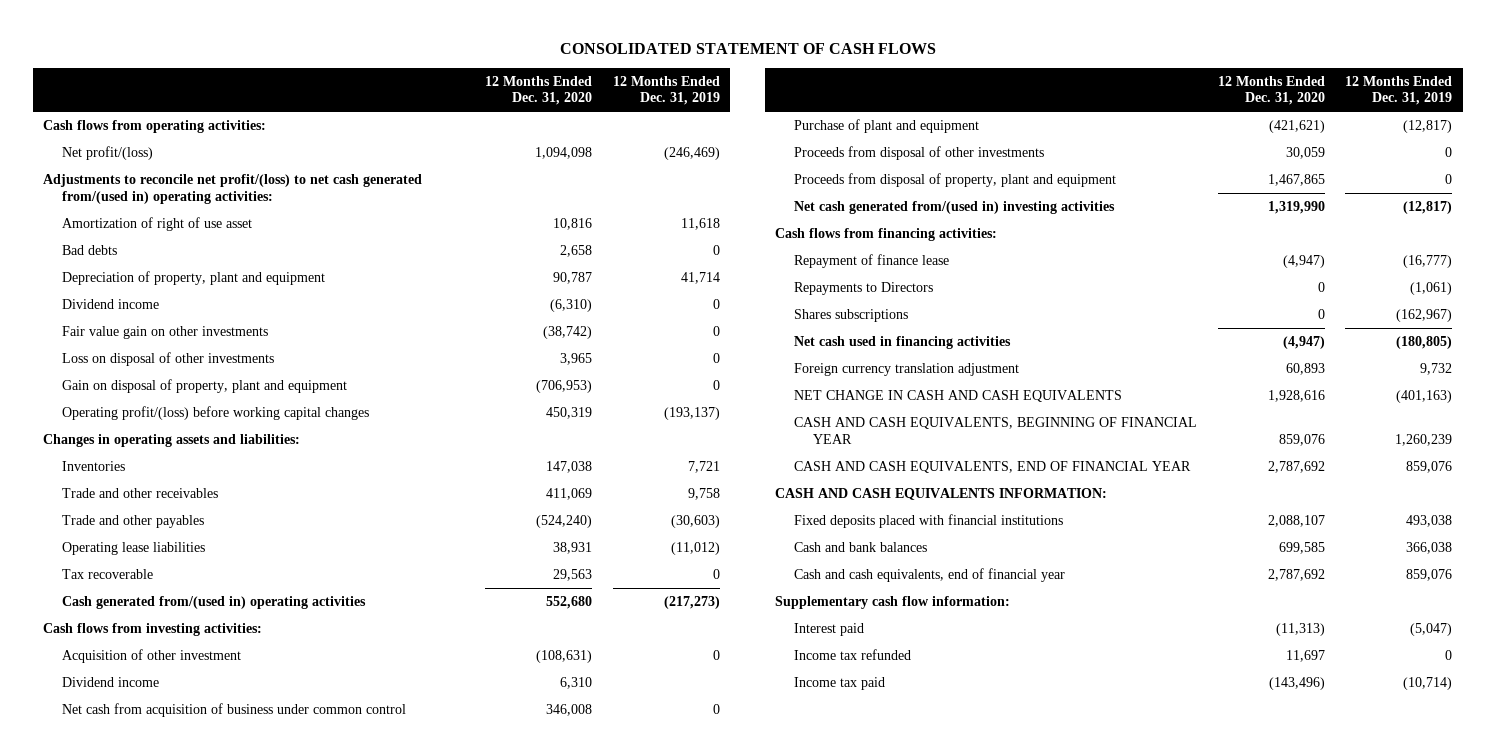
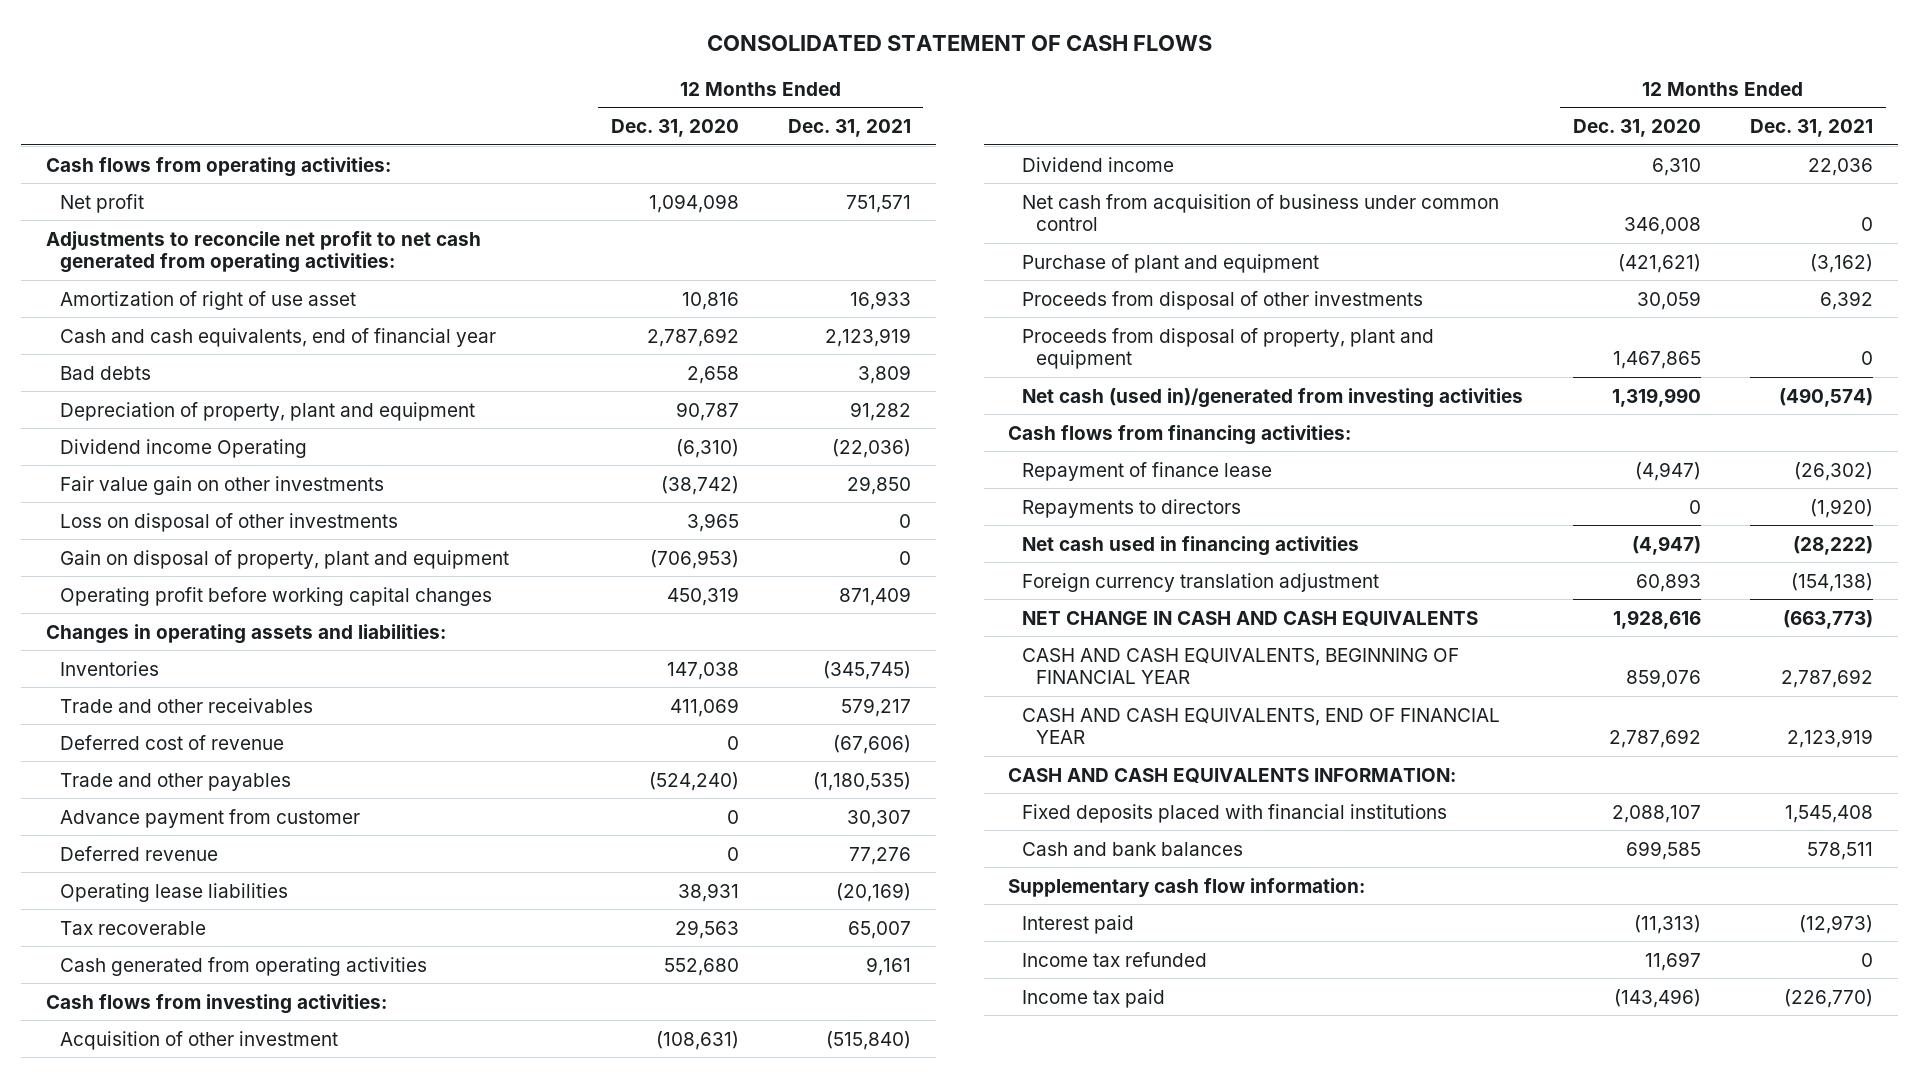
- | 12 Months Ended Dec. 31, 2020 | 12 Months Ended Dec. 31, 2019
+ | 12 Months Ended Dec. 31, 2020 | 12 Months Ended Dec. 31, 2021
- Net profit/(loss) | 1,094,098 | (246,469)
- Adjustments to reconcile net profit/(loss) to net cash generated from/(used in) operating activities:
+ Net profit | 1,094,098 | 751,571
+ Adjustments to reconcile net profit to net cash generated from operating activities:
moved up: Cash and cash equivalents, end of financial year | 2,787,692 | 2,123,919
- Dividend income | (6,310) | 0
+ Dividend income Operating | (6,310) | (22,036)
- Operating profit/(loss) before working capital changes | 450,319 | (193,137)
+ Operating profit before working capital changes | 450,319 | 871,409
+ Deferred cost of revenue | 0 | (67,606)
+ Advance payment from customer | 0 | 30,307
+ Deferred revenue | 0 | 77,276
- Cash generated from/(used in) operating activities | 552,680 | (217,273)
+ Cash generated from operating activities | 552,680 | 9,161
- Net cash generated from/(used in) investing activities | 1,319,990 | (12,817)
+ Net cash (used in)/generated from investing activities | 1,319,990 | (490,574)
- Repayments to Directors | 0 | (1,061)
- Shares subscriptions | 0 | (162,967)
+ Repayments to directors | 0 | (1,920)

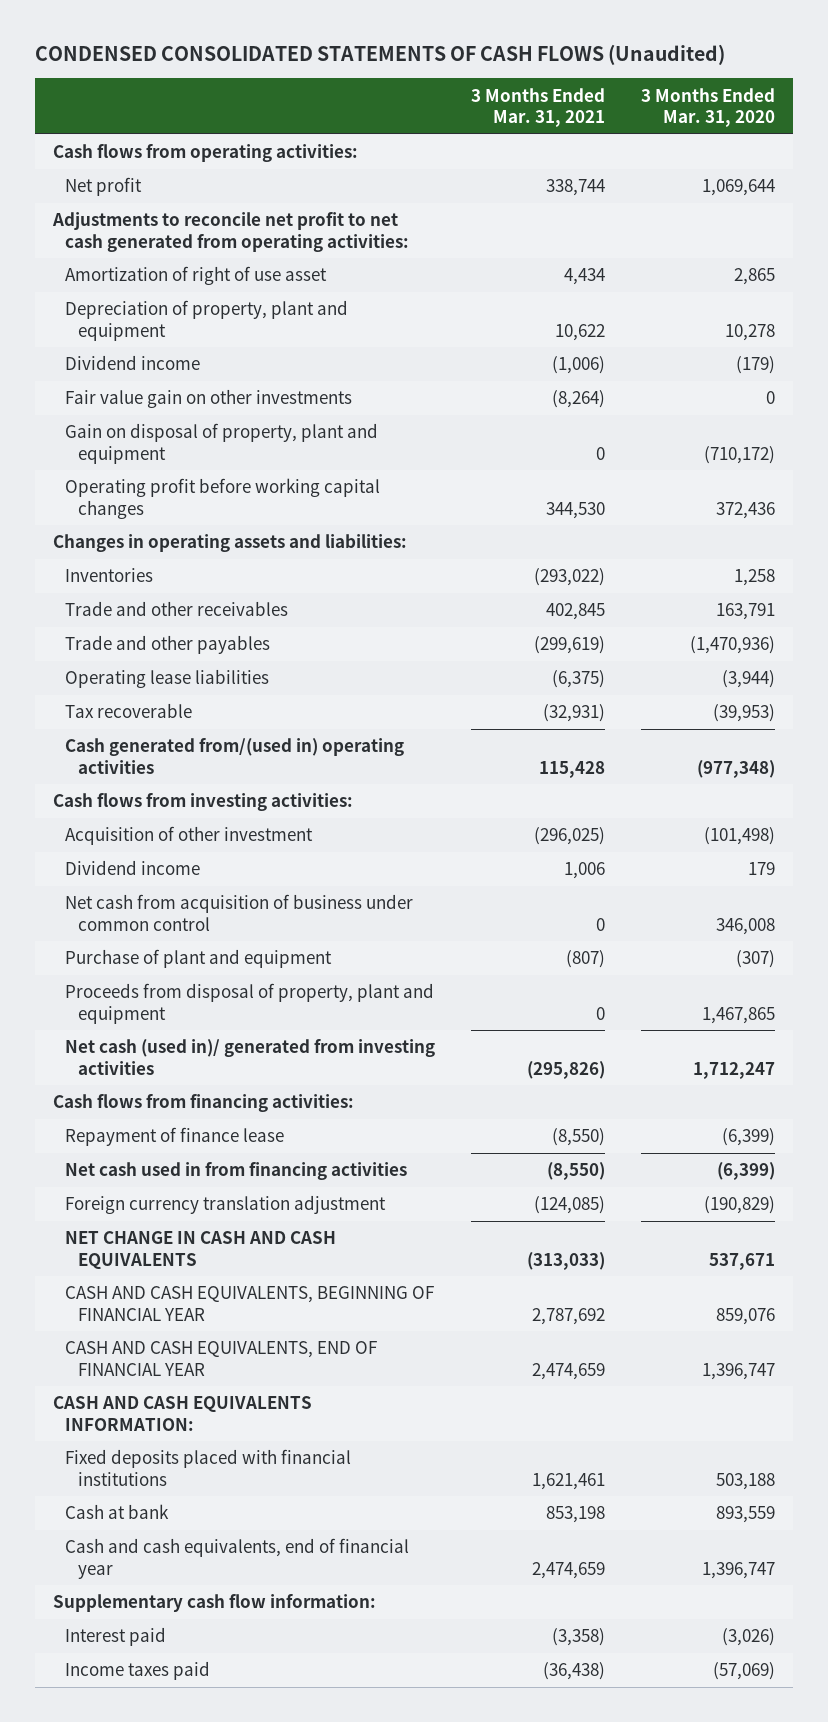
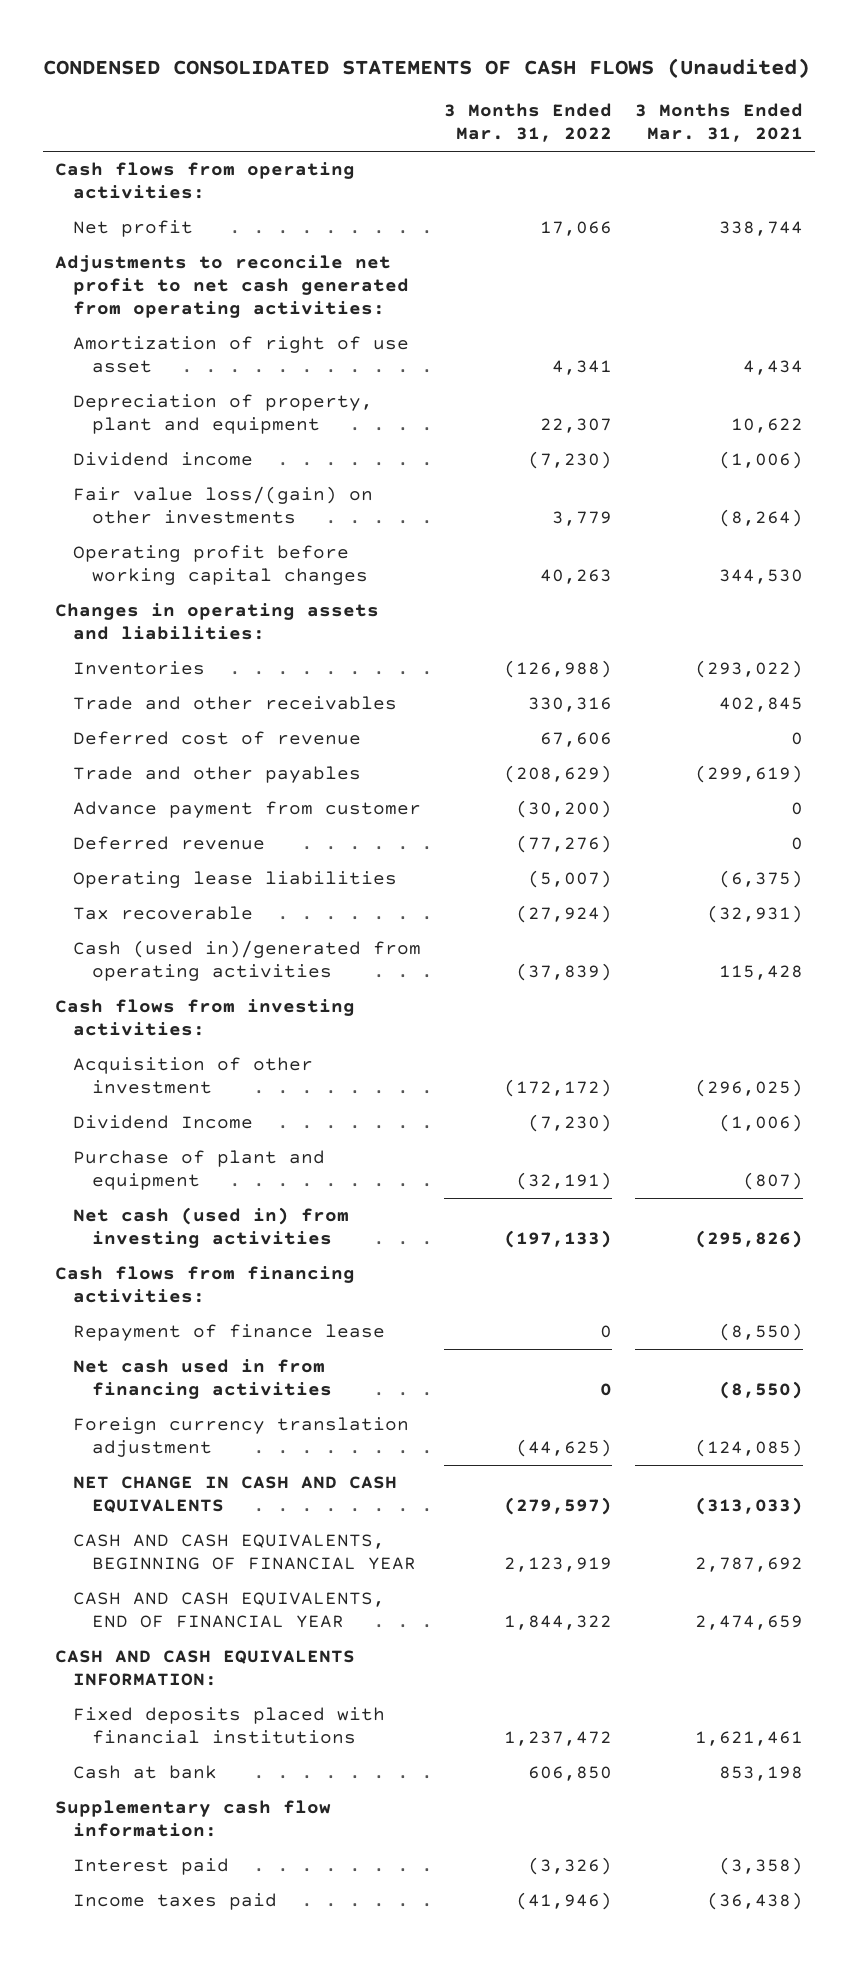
- | 3 Months Ended Mar. 31, 2021 | 3 Months Ended Mar. 31, 2020
+ | 3 Months Ended Mar. 31, 2022 | 3 Months Ended Mar. 31, 2021
- Fair value gain on other investments | (8,264) | 0
- Gain on disposal of property, plant and equipment | 0 | (710,172)
+ Fair value loss/(gain) on other investments | 3,779 | (8,264)
+ Deferred cost of revenue | 67,606 | 0
+ Advance payment from customer | (30,200) | 0
+ Deferred revenue | (77,276) | 0
- Cash generated from/(used in) operating activities | 115,428 | (977,348)
+ Cash (used in)/generated from operating activities | (37,839) | 115,428
- Dividend income | 1,006 | 179
- Net cash from acquisition of business under common control | 0 | 346,008
+ Dividend Income | (7,230) | (1,006)
- Proceeds from disposal of property, plant and equipment | 0 | 1,467,865
- Net cash (used in)/ generated from investing activities | (295,826) | 1,712,247
+ Net cash (used in) from investing activities | (197,133) | (295,826)
- Cash and cash equivalents, end of financial year | 2,474,659 | 1,396,747

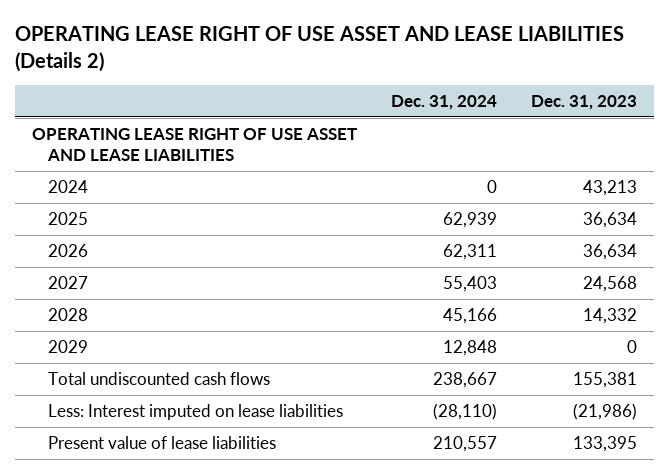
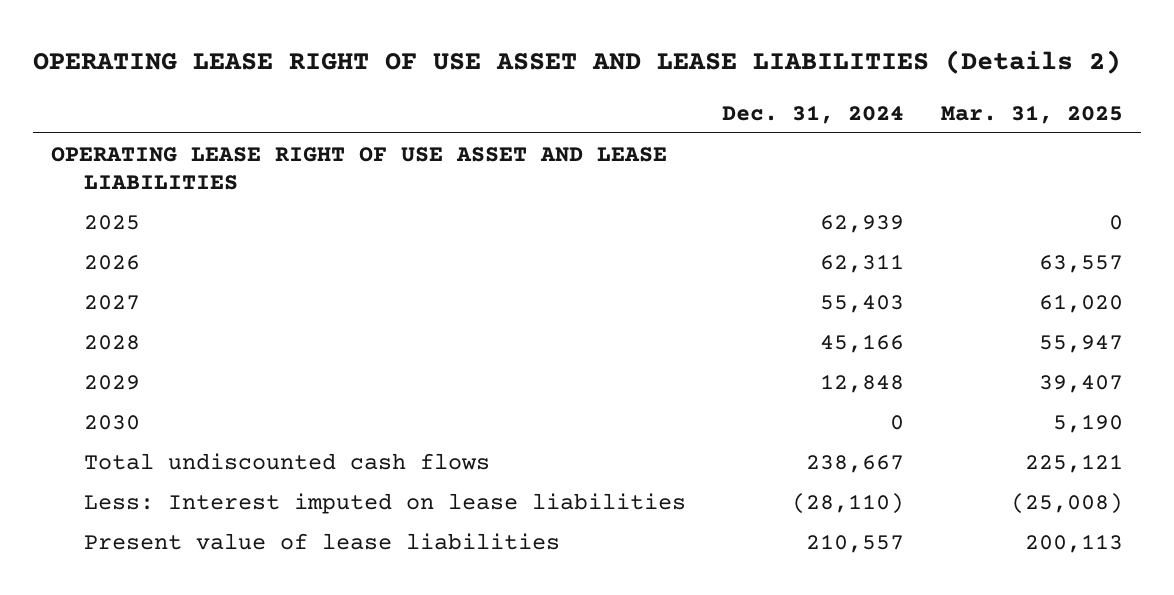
- | Dec. 31, 2024 | Dec. 31, 2023
+ | Dec. 31, 2024 | Mar. 31, 2025
- 2024 | 0 | 43,213
+ 2030 | 0 | 5,190

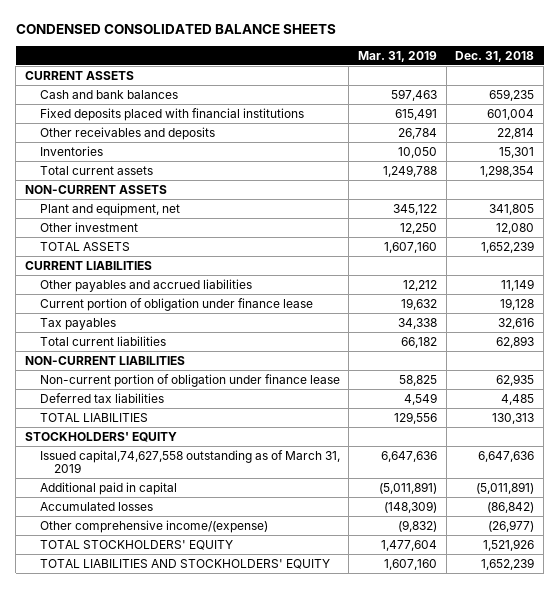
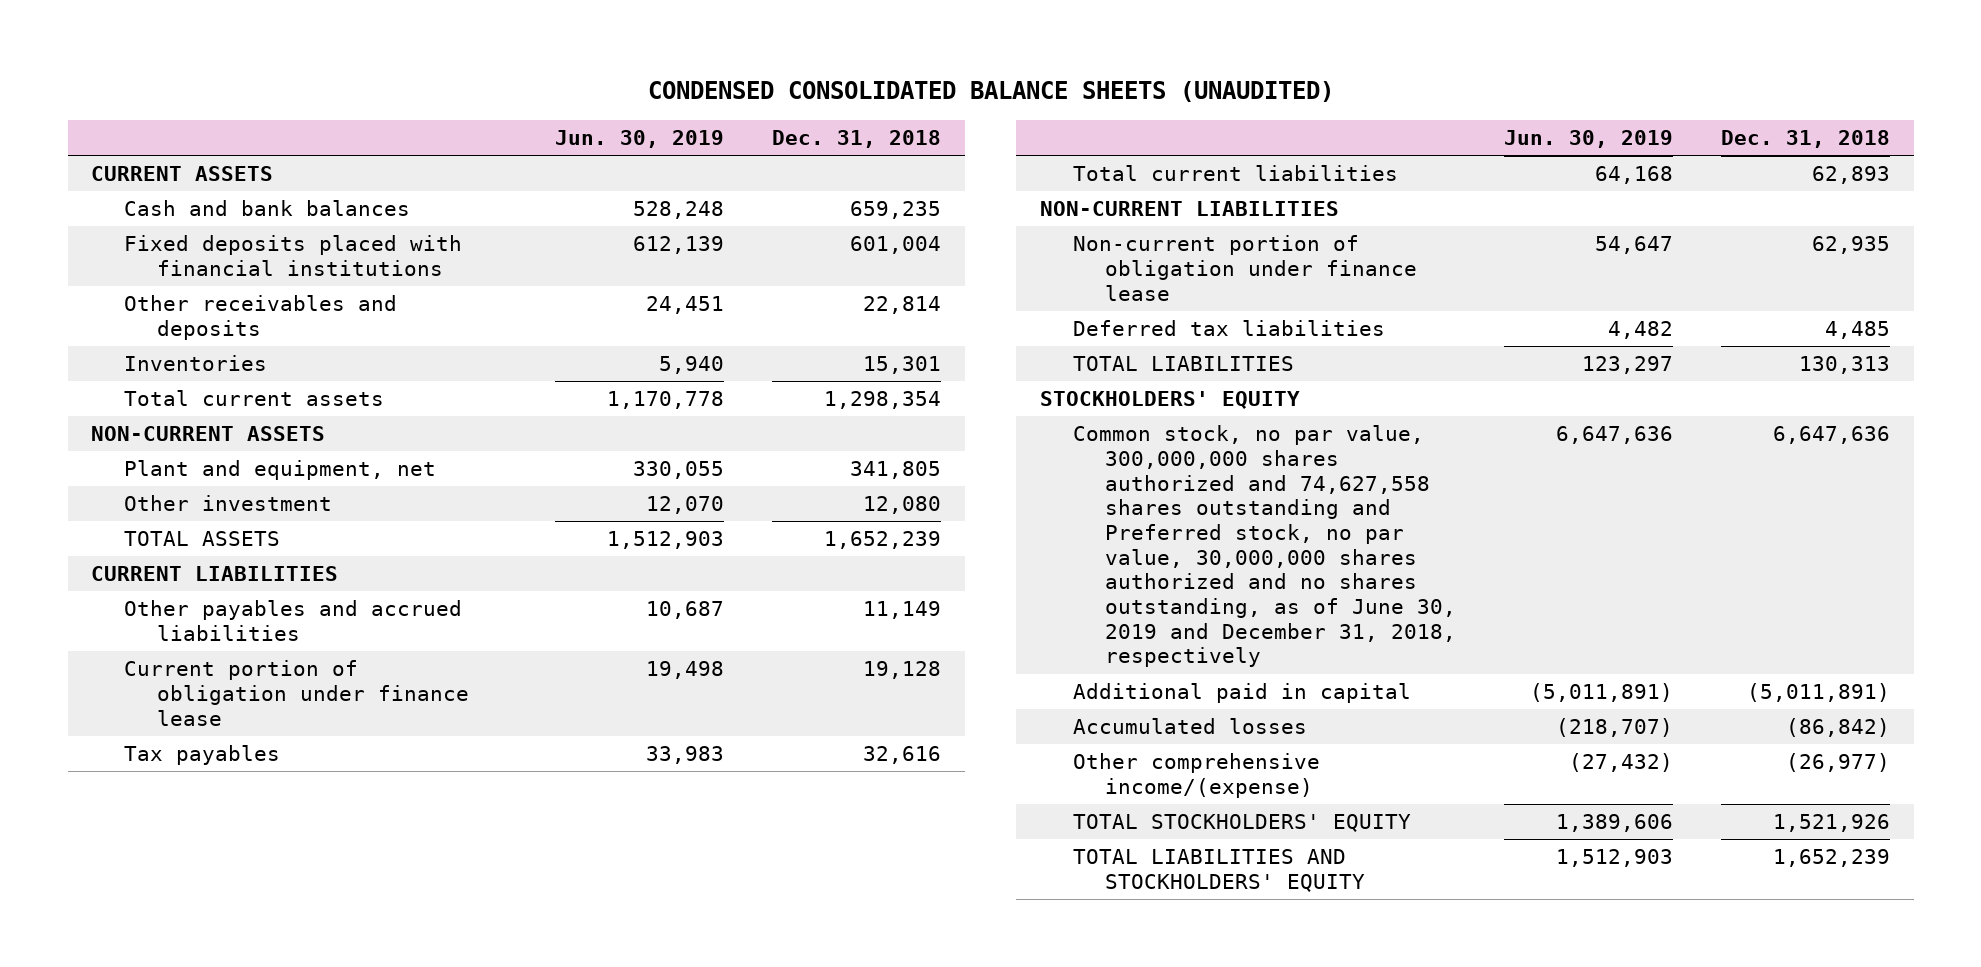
- CONDENSED CONSOLIDATED BALANCE SHEETS
+ CONDENSED CONSOLIDATED BALANCE SHEETS (UNAUDITED)
- | Mar. 31, 2019 | Dec. 31, 2018
+ | Jun. 30, 2019 | Dec. 31, 2018
- Issued capital,74,627,558 outstanding as of March 31, 2019 | 6,647,636 | 6,647,636
+ Common stock, no par value, 300,000,000 shares authorized and 74,627,558 shares outstanding and Preferred stock, no par value, 30,000,000 shares authorized and no shares outstanding, as of June 30, 2019 and December 31, 2018, respectively | 6,647,636 | 6,647,636

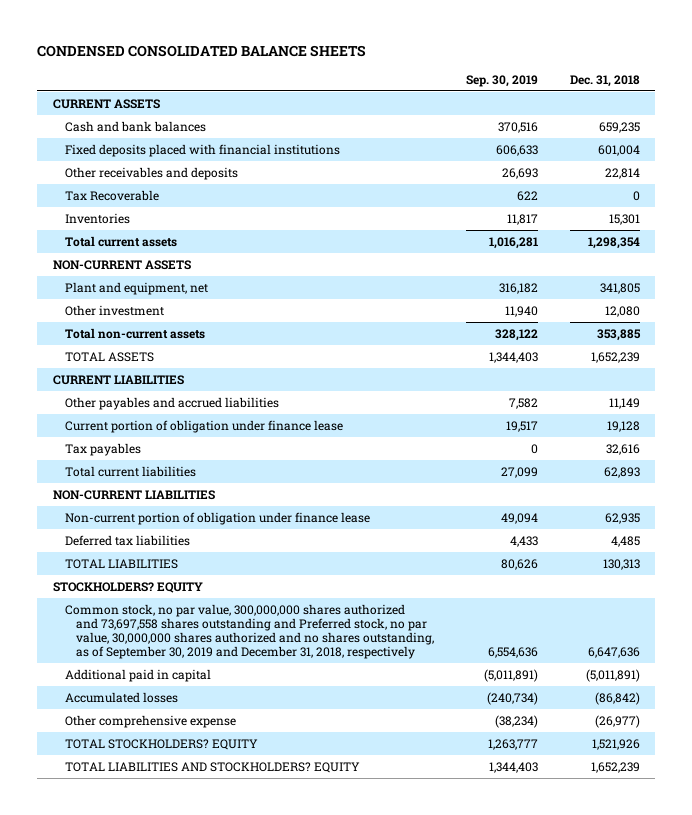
- CONDENSED CONSOLIDATED BALANCE SHEETS (UNAUDITED)
+ CONDENSED CONSOLIDATED BALANCE SHEETS
- | Jun. 30, 2019 | Dec. 31, 2018
+ | Sep. 30, 2019 | Dec. 31, 2018
+ Tax Recoverable | 622 | 0
+ Total non-current assets | 328,122 | 353,885
- STOCKHOLDERS' EQUITY
- Common stock, no par value, 300,000,000 shares authorized and 74,627,558 shares outstanding and Preferred stock, no par value, 30,000,000 shares authorized and no shares outstanding, as of June 30, 2019 and December 31, 2018, respectively | 6,647,636 | 6,647,636
+ STOCKHOLDERS? EQUITY
+ Common stock, no par value, 300,000,000 shares authorized and 73,697,558 shares outstanding and Preferred stock, no par value, 30,000,000 shares authorized and no shares outstanding, as of September 30, 2019 and December 31, 2018, respectively | 6,554,636 | 6,647,636
- Other comprehensive income/(expense) | (27,432) | (26,977)
- TOTAL STOCKHOLDERS' EQUITY | 1,389,606 | 1,521,926
- TOTAL LIABILITIES AND STOCKHOLDERS' EQUITY | 1,512,903 | 1,652,239
+ Other comprehensive expense | (38,234) | (26,977)
+ TOTAL STOCKHOLDERS? EQUITY | 1,263,777 | 1,521,926
+ TOTAL LIABILITIES AND STOCKHOLDERS? EQUITY | 1,344,403 | 1,652,239

